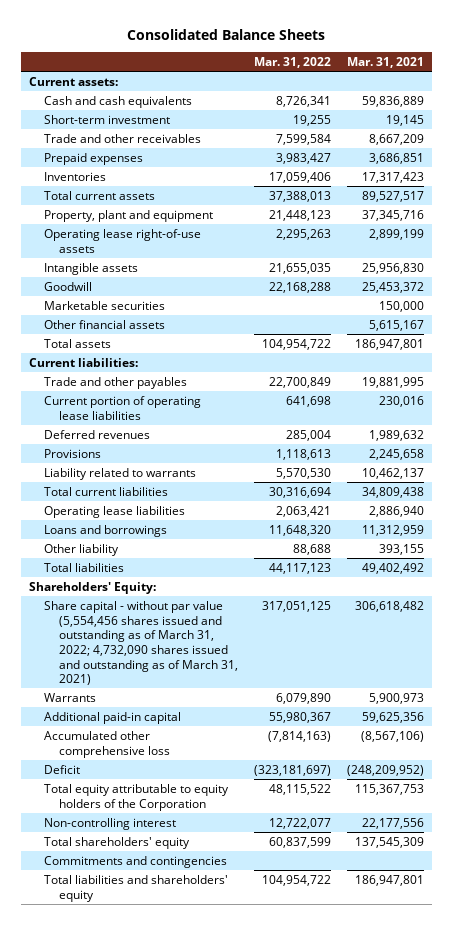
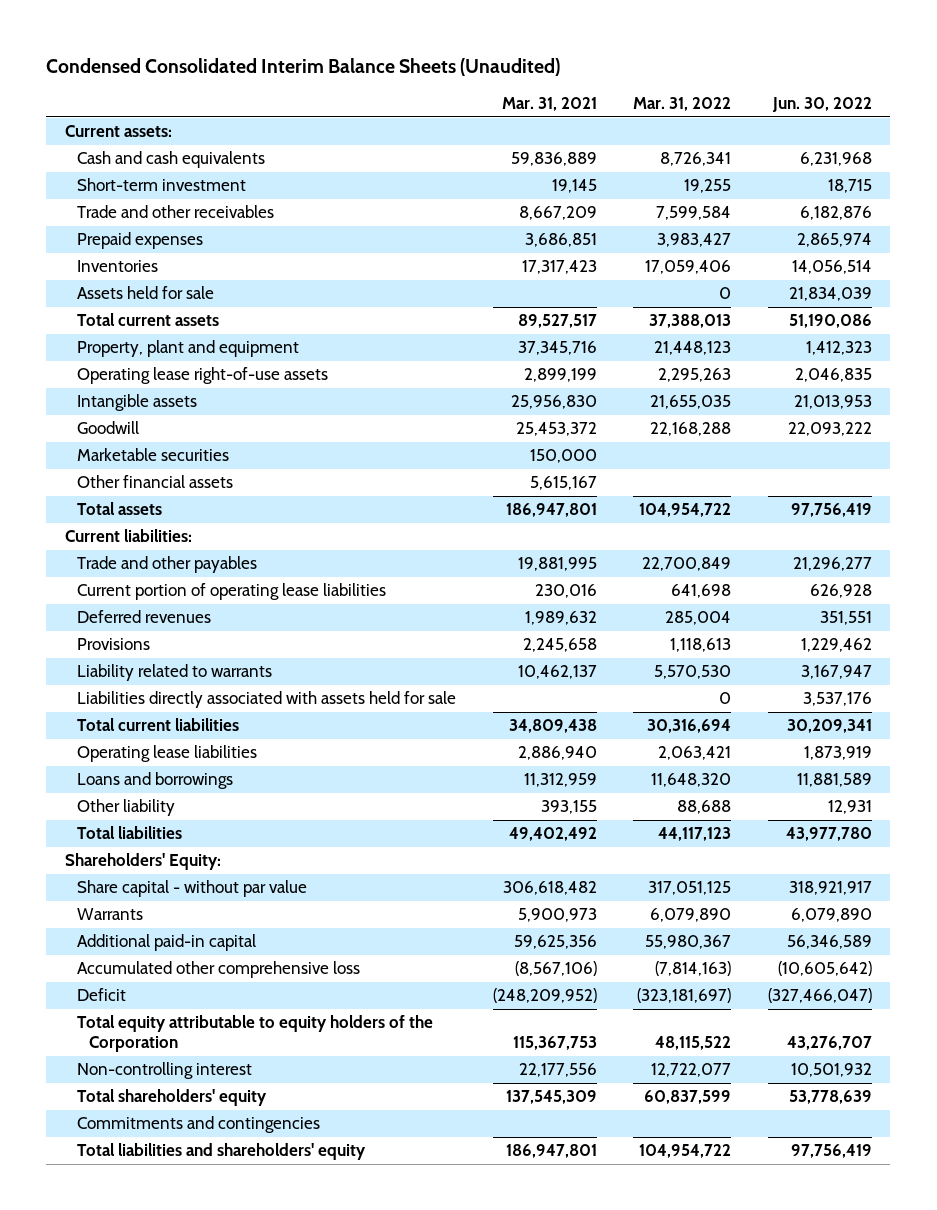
- Consolidated Balance Sheets
+ Condensed Consolidated Interim Balance Sheets (Unaudited)
- | Mar. 31, 2022 | Mar. 31, 2021
+ | Mar. 31, 2021 | Mar. 31, 2022 | Jun. 30, 2022
+ Assets held for sale | | 0 | 21,834,039
+ Liabilities directly associated with assets held for sale | | 0 | 3,537,176
- Share capital - without par value (5,554,456 shares issued and outstanding as of March 31, 2022; 4,732,090 shares issued and outstanding as of March 31, 2021) | 317,051,125 | 306,618,482
+ Share capital - without par value | 306,618,482 | 317,051,125 | 318,921,917

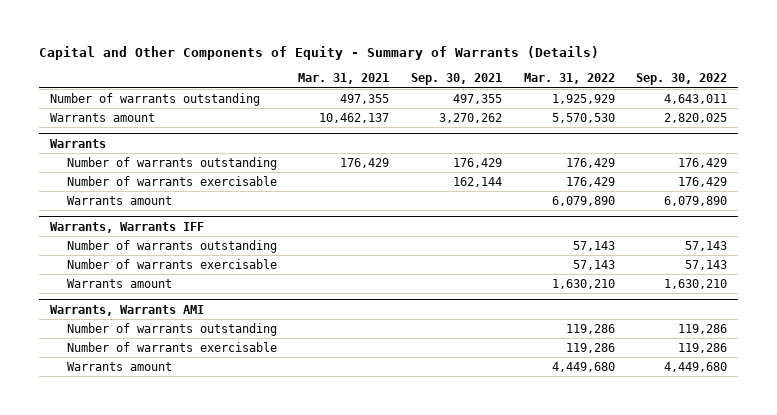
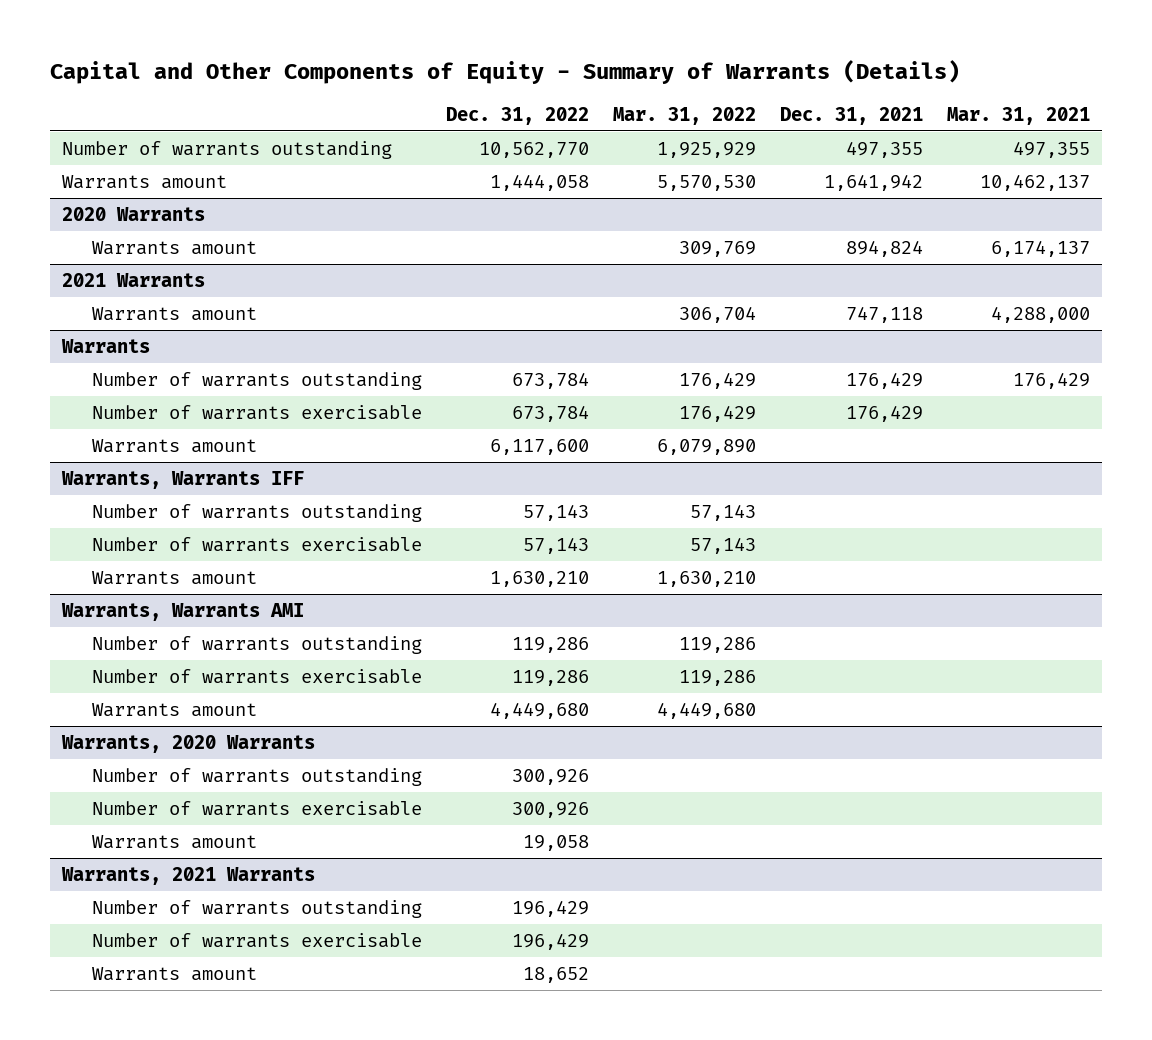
- | Mar. 31, 2021 | Sep. 30, 2021 | Mar. 31, 2022 | Sep. 30, 2022
+ | Dec. 31, 2022 | Mar. 31, 2022 | Dec. 31, 2021 | Mar. 31, 2021
+ 2020 Warrants
+ Warrants amount | | 309,769 | 894,824 | 6,174,137
+ 2021 Warrants
+ Warrants amount | | 306,704 | 747,118 | 4,288,000
+ Warrants, 2020 Warrants
+ Number of warrants outstanding | 300,926 | | |
+ Number of warrants exercisable | 300,926 | | |
+ Warrants amount | 19,058 | | |
+ Warrants, 2021 Warrants
+ Number of warrants outstanding | 196,429 | | |
+ Number of warrants exercisable | 196,429 | | |
+ Warrants amount | 18,652 | | |

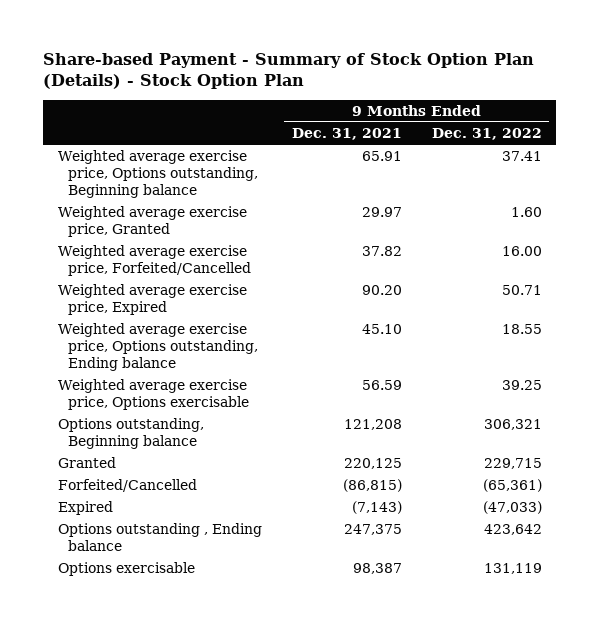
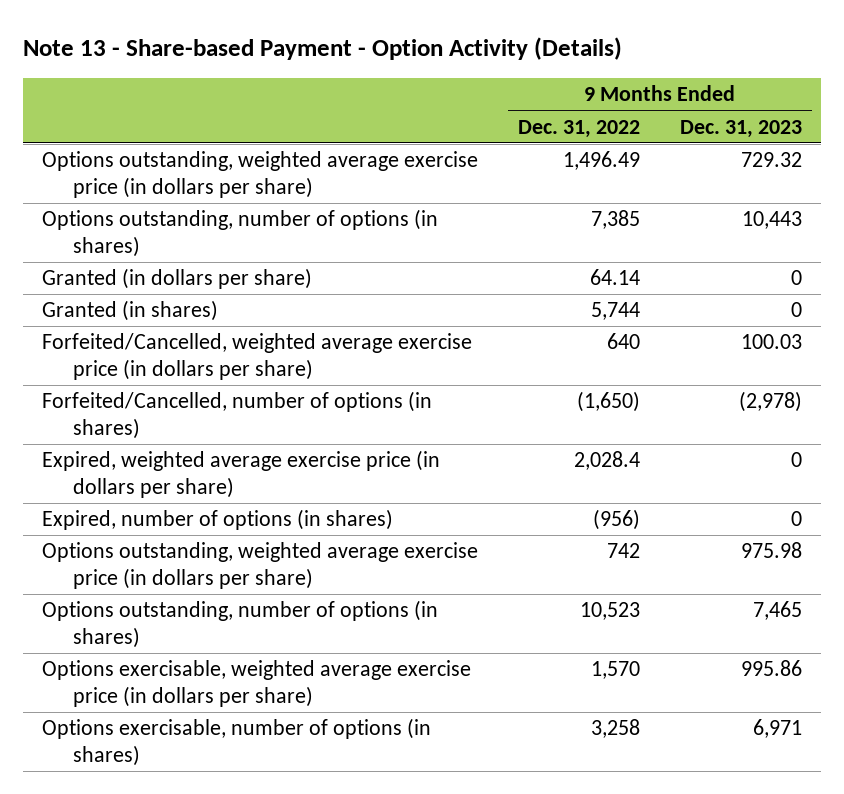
- Share-based Payment - Summary of Stock Option Plan (Details) - Stock Option Plan
+ Note 13 - Share-based Payment - Option Activity (Details)
- | 9 Months Ended Dec. 31, 2021 | 9 Months Ended Dec. 31, 2022
+ | 9 Months Ended Dec. 31, 2022 | 9 Months Ended Dec. 31, 2023
- Weighted average exercise price, Options outstanding, Beginning balance | 65.91 | 37.41
- Weighted average exercise price, Granted | 29.97 | 1.60
- Weighted average exercise price, Forfeited/Cancelled | 37.82 | 16.00
- Weighted average exercise price, Expired | 90.20 | 50.71
- Weighted average exercise price, Options outstanding, Ending balance | 45.10 | 18.55
- Weighted average exercise price, Options exercisable | 56.59 | 39.25
- Options outstanding, Beginning balance | 121,208 | 306,321
- Granted | 220,125 | 229,715
- Forfeited/Cancelled | (86,815) | (65,361)
- Expired | (7,143) | (47,033)
- Options outstanding , Ending balance | 247,375 | 423,642
- Options exercisable | 98,387 | 131,119
+ Options outstanding, weighted average exercise price (in dollars per share) | 1,496.49 | 729.32
+ Options outstanding, number of options (in shares) | 7,385 | 10,443
+ Granted (in dollars per share) | 64.14 | 0
+ Granted (in shares) | 5,744 | 0
+ Forfeited/Cancelled, weighted average exercise price (in dollars per share) | 640 | 100.03
+ Forfeited/Cancelled, number of options (in shares) | (1,650) | (2,978)
+ Expired, weighted average exercise price (in dollars per share) | 2,028.4 | 0
+ Expired, number of options (in shares) | (956) | 0
+ Options outstanding, weighted average exercise price (in dollars per share) | 742 | 975.98
+ Options outstanding, number of options (in shares) | 10,523 | 7,465
+ Options exercisable, weighted average exercise price (in dollars per share) | 1,570 | 995.86
+ Options exercisable, number of options (in shares) | 3,258 | 6,971

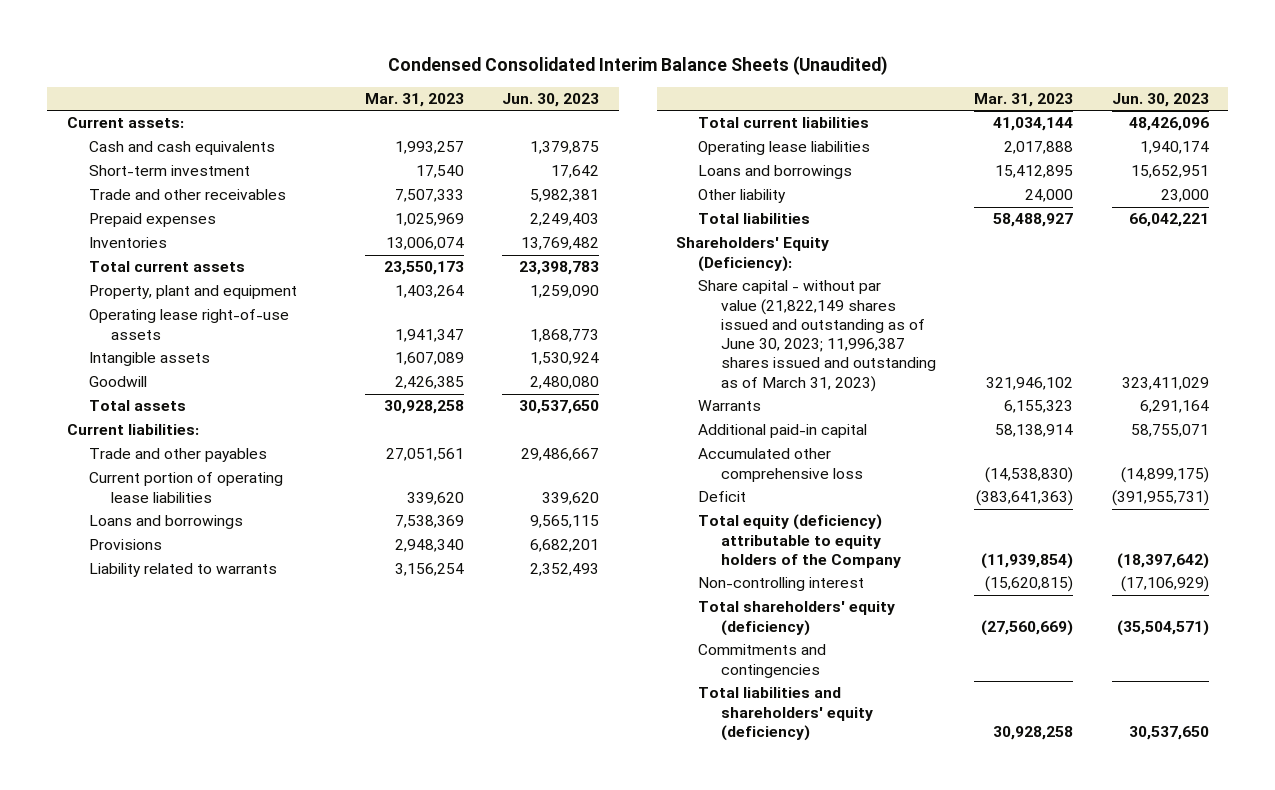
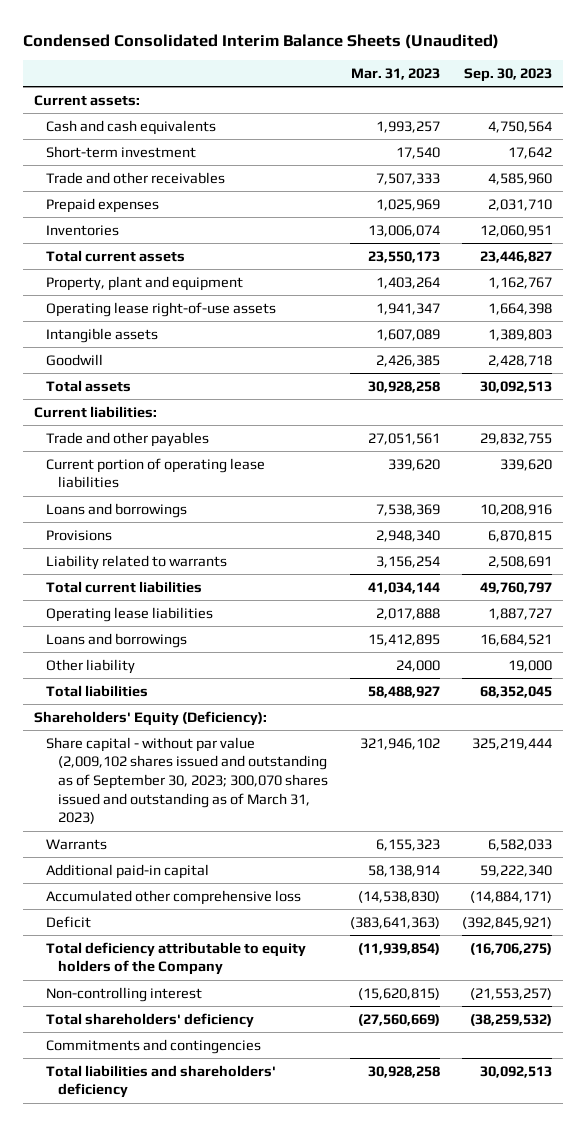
- | Mar. 31, 2023 | Jun. 30, 2023
+ | Mar. 31, 2023 | Sep. 30, 2023
- Share capital - without par value (21,822,149 shares issued and outstanding as of June 30, 2023; 11,996,387 shares issued and outstanding as of March 31, 2023) | 321,946,102 | 323,411,029
+ Share capital - without par value (2,009,102 shares issued and outstanding as of September 30, 2023; 300,070 shares issued and outstanding as of March 31, 2023) | 321,946,102 | 325,219,444
- Total equity (deficiency) attributable to equity holders of the Company | (11,939,854) | (18,397,642)
+ Total deficiency attributable to equity holders of the Company | (11,939,854) | (16,706,275)
- Total shareholders' equity (deficiency) | (27,560,669) | (35,504,571)
+ Total shareholders' deficiency | (27,560,669) | (38,259,532)
- Total liabilities and shareholders' equity (deficiency) | 30,928,258 | 30,537,650
+ Total liabilities and shareholders' deficiency | 30,928,258 | 30,092,513

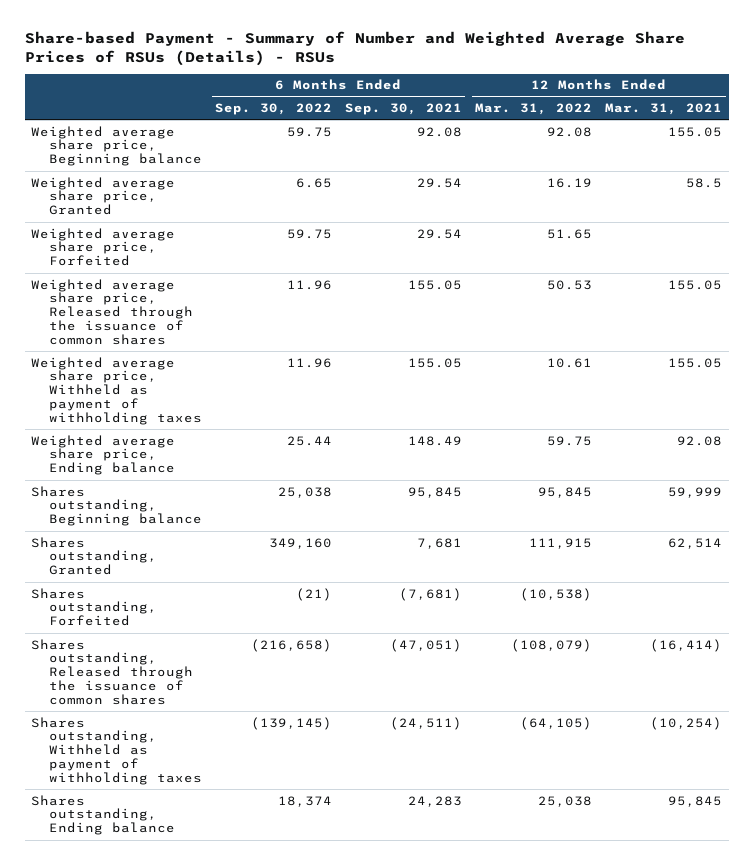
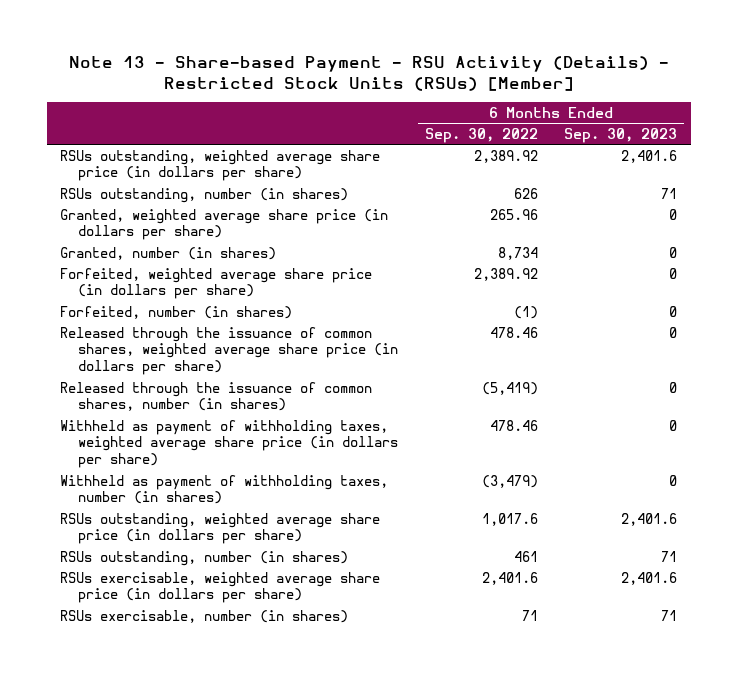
- Share-based Payment - Summary of Number and Weighted Average Share Prices of RSUs (Details) - RSUs
+ Note 13 - Share-based Payment - RSU Activity (Details) - Restricted Stock Units (RSUs) [Member]
- | 6 Months Ended Sep. 30, 2022 | 6 Months Ended Sep. 30, 2021 | 12 Months Ended Mar. 31, 2022 | 12 Months Ended Mar. 31, 2021
+ | 6 Months Ended Sep. 30, 2022 | 6 Months Ended Sep. 30, 2023
- Weighted average share price, Beginning balance | 59.75 | 92.08 | 92.08 | 155.05
- Weighted average share price, Granted | 6.65 | 29.54 | 16.19 | 58.5
- Weighted average share price, Forfeited | 59.75 | 29.54 | 51.65 |
- Weighted average share price, Released through the issuance of common shares | 11.96 | 155.05 | 50.53 | 155.05
- Weighted average share price, Withheld as payment of withholding taxes | 11.96 | 155.05 | 10.61 | 155.05
- Weighted average share price, Ending balance | 25.44 | 148.49 | 59.75 | 92.08
- Shares outstanding, Beginning balance | 25,038 | 95,845 | 95,845 | 59,999
- Shares outstanding, Granted | 349,160 | 7,681 | 111,915 | 62,514
- Shares outstanding, Forfeited | (21) | (7,681) | (10,538) |
- Shares outstanding, Released through the issuance of common shares | (216,658) | (47,051) | (108,079) | (16,414)
- Shares outstanding, Withheld as payment of withholding taxes | (139,145) | (24,511) | (64,105) | (10,254)
- Shares outstanding, Ending balance | 18,374 | 24,283 | 25,038 | 95,845
+ RSUs outstanding, weighted average share price (in dollars per share) | 2,389.92 | 2,401.6
+ RSUs outstanding, number (in shares) | 626 | 71
+ Granted, weighted average share price (in dollars per share) | 265.96 | 0
+ Granted, number (in shares) | 8,734 | 0
+ Forfeited, weighted average share price (in dollars per share) | 2,389.92 | 0
+ Forfeited, number (in shares) | (1) | 0
+ Released through the issuance of common shares, weighted average share price (in dollars per share) | 478.46 | 0
+ Released through the issuance of common shares, number (in shares) | (5,419) | 0
+ Withheld as payment of withholding taxes, weighted average share price (in dollars per share) | 478.46 | 0
+ Withheld as payment of withholding taxes, number (in shares) | (3,479) | 0
+ RSUs outstanding, weighted average share price (in dollars per share) | 1,017.6 | 2,401.6
+ RSUs outstanding, number (in shares) | 461 | 71
+ RSUs exercisable, weighted average share price (in dollars per share) | 2,401.6 | 2,401.6
+ RSUs exercisable, number (in shares) | 71 | 71

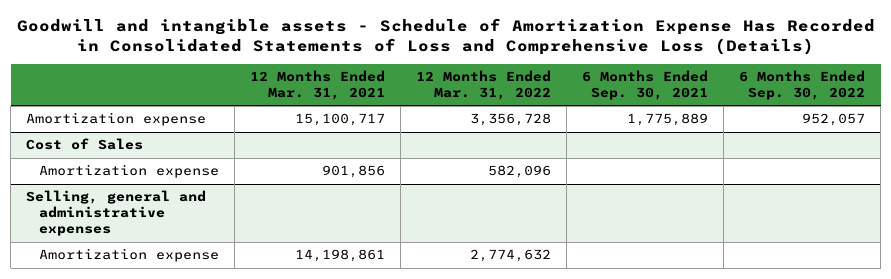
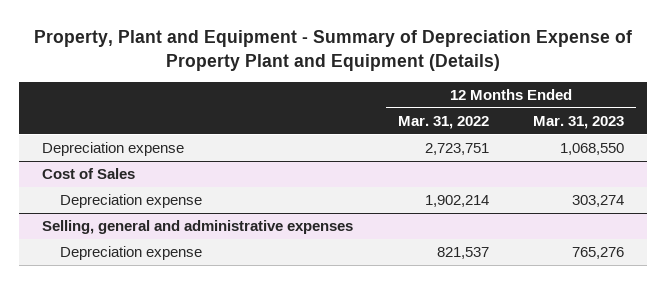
- Goodwill and intangible assets - Schedule of Amortization Expense Has Recorded in Consolidated Statements of Loss and Comprehensive Loss (Details)
+ Property, Plant and Equipment - Summary of Depreciation Expense of Property Plant and Equipment (Details)
- | 12 Months Ended Mar. 31, 2021 | 12 Months Ended Mar. 31, 2022 | 6 Months Ended Sep. 30, 2021 | 6 Months Ended Sep. 30, 2022
+ | 12 Months Ended Mar. 31, 2022 | 12 Months Ended Mar. 31, 2023
- Amortization expense | 15,100,717 | 3,356,728 | 1,775,889 | 952,057
+ Depreciation expense | 2,723,751 | 1,068,550
@ Cost of Sales
- Amortization expense | 901,856 | 582,096 | |
+ Depreciation expense | 1,902,214 | 303,274
@ Selling, general and administrative expenses
- Amortization expense | 14,198,861 | 2,774,632 | |
+ Depreciation expense | 821,537 | 765,276

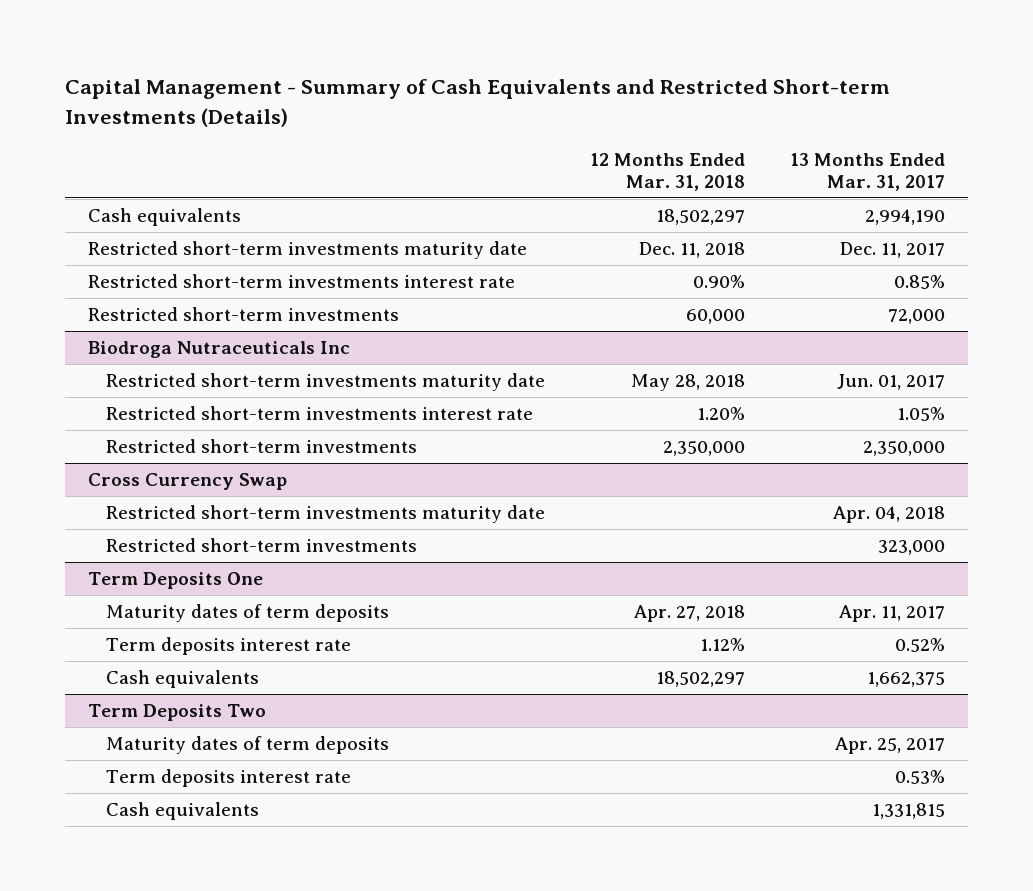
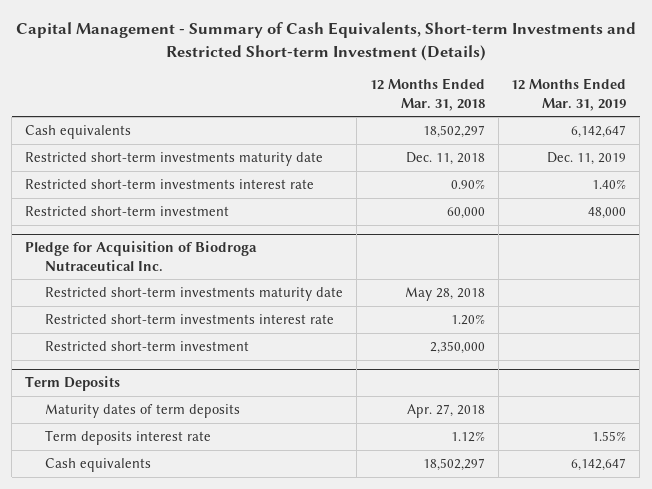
- Capital Management - Summary of Cash Equivalents and Restricted Short-term Investments (Details)
+ Capital Management - Summary of Cash Equivalents, Short-term Investments and Restricted Short-term Investment (Details)
- | 12 Months Ended Mar. 31, 2018 | 13 Months Ended Mar. 31, 2017
+ | 12 Months Ended Mar. 31, 2018 | 12 Months Ended Mar. 31, 2019
- Restricted short-term investments | 60,000 | 72,000
- Biodroga Nutraceuticals Inc
+ Restricted short-term investment | 60,000 | 48,000
+ Pledge for Acquisition of Biodroga Nutraceutical Inc.
- Restricted short-term investments | 2,350,000 | 2,350,000
- Cross Currency Swap
- Restricted short-term investments maturity date | | Apr. 04, 2018
- Restricted short-term investments | | 323,000
- Term Deposits One
+ Restricted short-term investment | 2,350,000 |
+ Term Deposits
- Term Deposits Two
- Maturity dates of term deposits | | Apr. 25, 2017
- Term deposits interest rate | | 0.53%
- Cash equivalents | | 1,331,815

